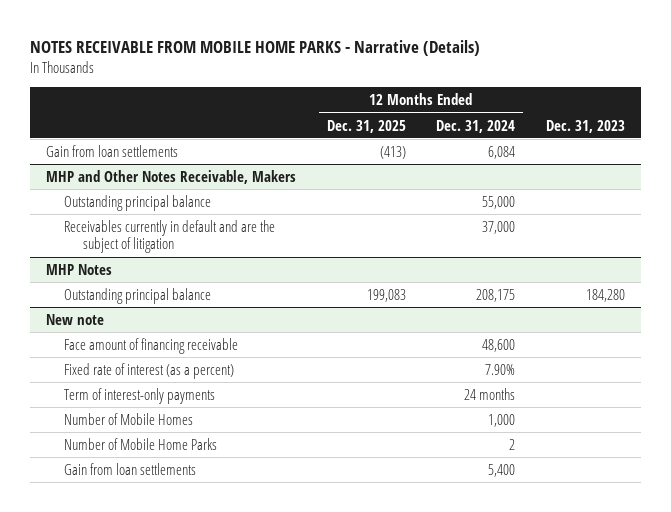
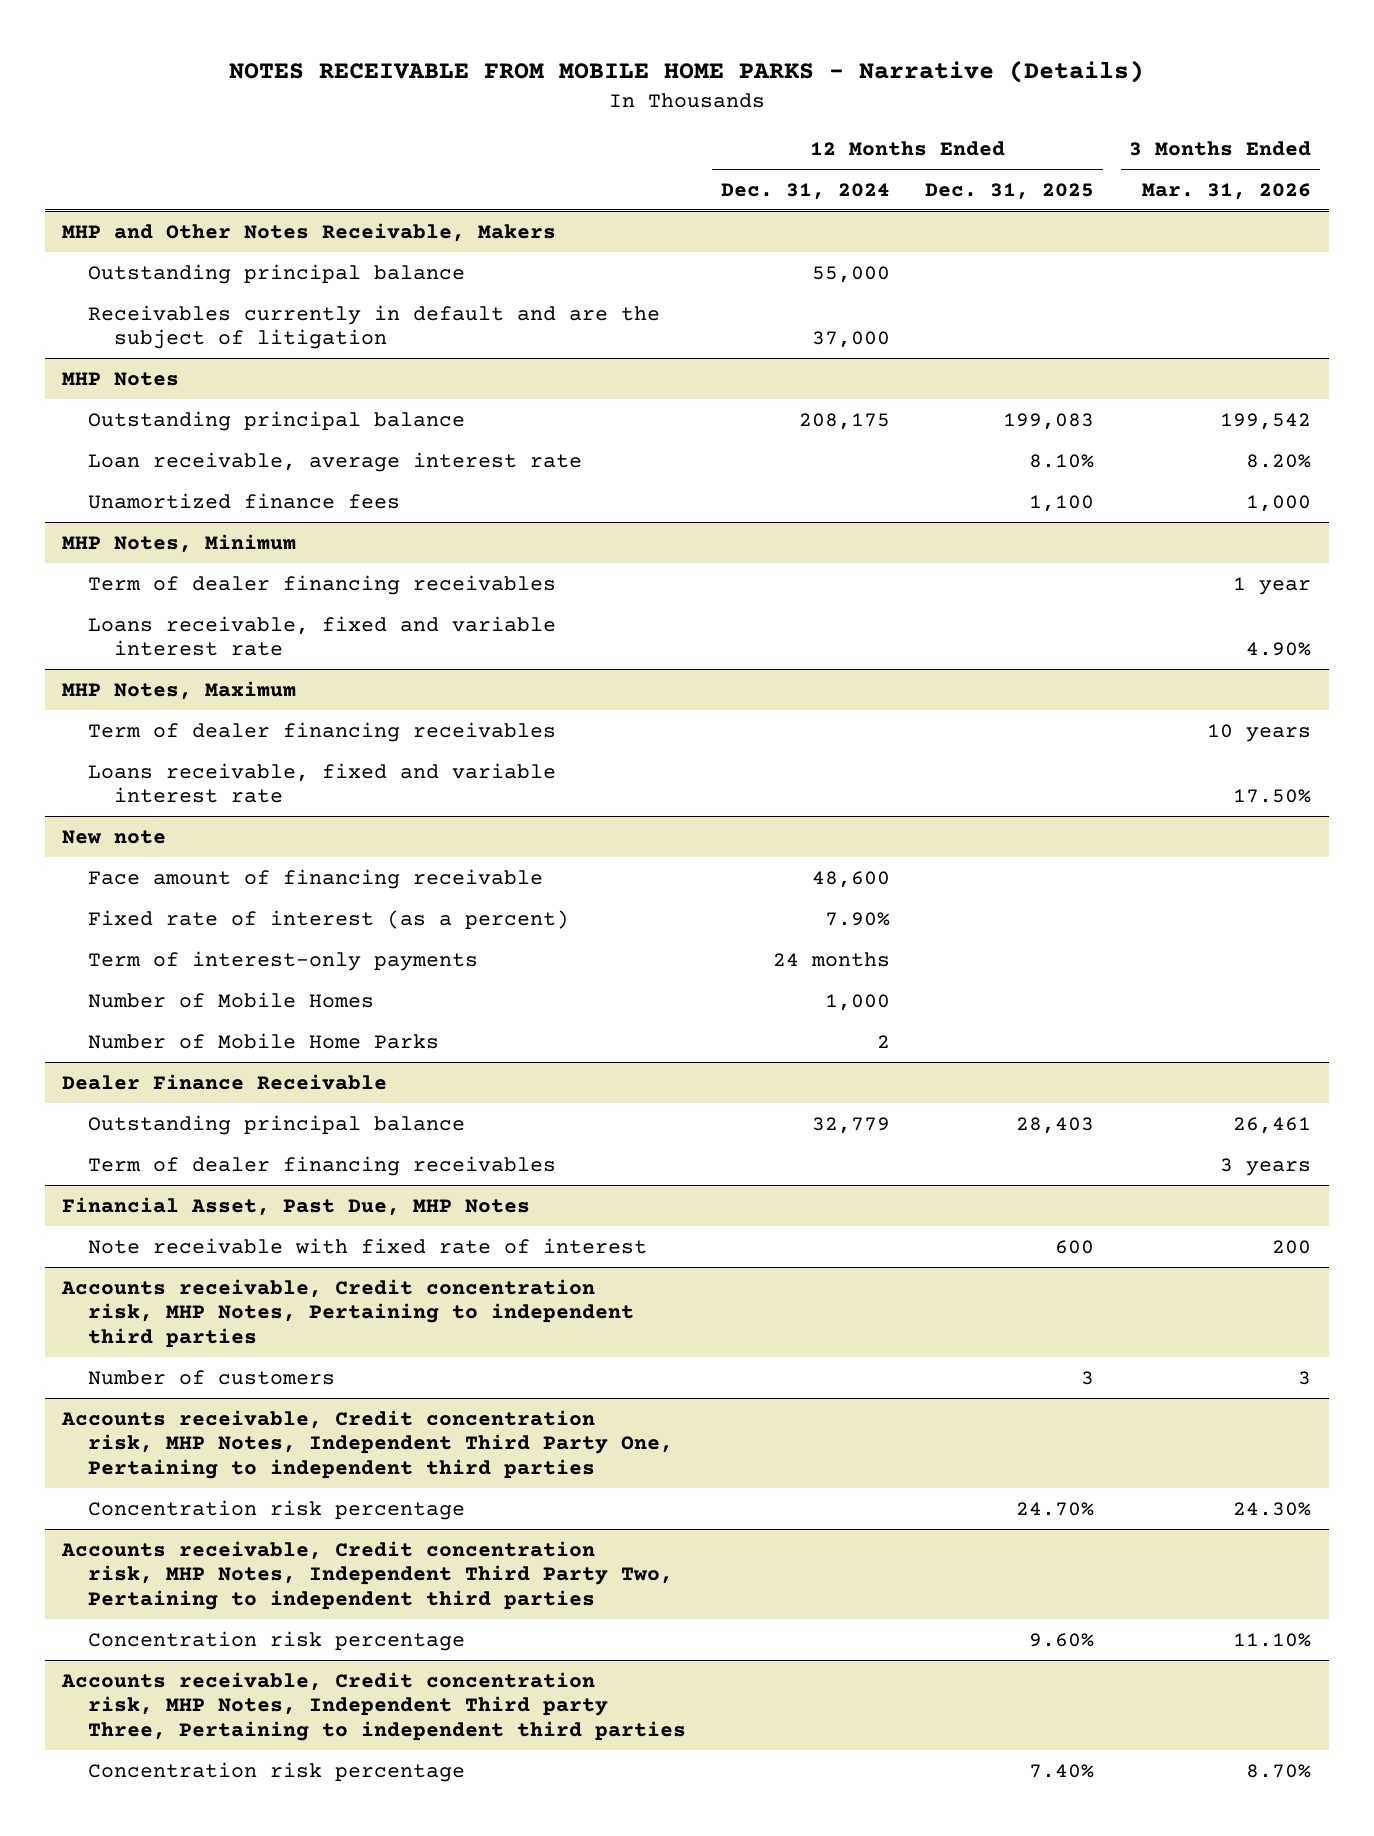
- | 12 Months Ended Dec. 31, 2025 | 12 Months Ended Dec. 31, 2024 | Dec. 31, 2023
+ | 12 Months Ended Dec. 31, 2024 | 12 Months Ended Dec. 31, 2025 | 3 Months Ended Mar. 31, 2026
- Gain from loan settlements | (413) | 6,084 |
@ MHP Notes
+ Loan receivable, average interest rate | | 8.10% | 8.20%
+ Unamortized finance fees | | 1,100 | 1,000
+ MHP Notes, Minimum
+ Term of dealer financing receivables | | | 1 year
+ Loans receivable, fixed and variable interest rate | | | 4.90%
+ MHP Notes, Maximum
+ Term of dealer financing receivables | | | 10 years
+ Loans receivable, fixed and variable interest rate | | | 17.50%
@ New note
- Gain from loan settlements | | 5,400 |
+ Dealer Finance Receivable
+ Outstanding principal balance | 32,779 | 28,403 | 26,461
+ Term of dealer financing receivables | | | 3 years
+ Financial Asset, Past Due, MHP Notes
+ Note receivable with fixed rate of interest | | 600 | 200
+ Accounts receivable, Credit concentration risk, MHP Notes, Pertaining to independent third parties
+ Number of customers | | 3 | 3
+ Accounts receivable, Credit concentration risk, MHP Notes, Independent Third Party One, Pertaining to independent third parties
+ Concentration risk percentage | | 24.70% | 24.30%
+ Accounts receivable, Credit concentration risk, MHP Notes, Independent Third Party Two, Pertaining to independent third parties
+ Concentration risk percentage | | 9.60% | 11.10%
+ Accounts receivable, Credit concentration risk, MHP Notes, Independent Third party Three, Pertaining to independent third parties
+ Concentration risk percentage | | 7.40% | 8.70%

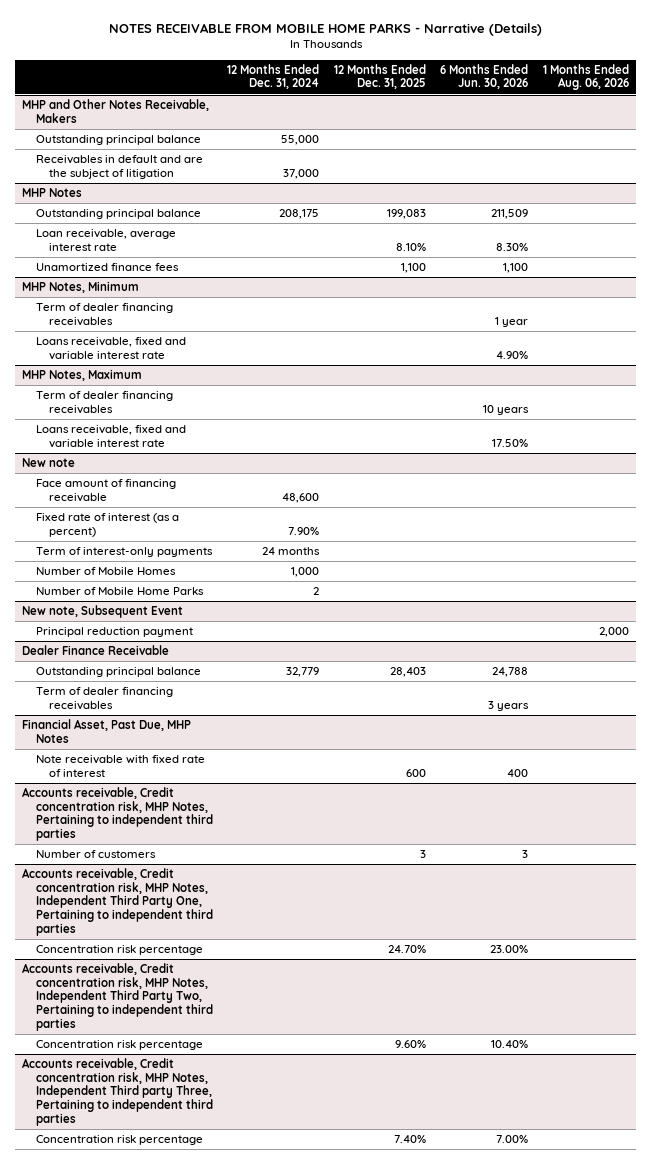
- | 12 Months Ended Dec. 31, 2024 | 12 Months Ended Dec. 31, 2025 | 3 Months Ended Mar. 31, 2026
+ | 12 Months Ended Dec. 31, 2024 | 12 Months Ended Dec. 31, 2025 | 6 Months Ended Jun. 30, 2026 | 1 Months Ended Aug. 06, 2026
@ MHP and Other Notes Receivable, Makers
- Receivables currently in default and are the subject of litigation | 37,000 | |
+ Receivables in default and are the subject of litigation | 37,000 | | |
+ New note, Subsequent Event
+ Principal reduction payment | | | | 2,000

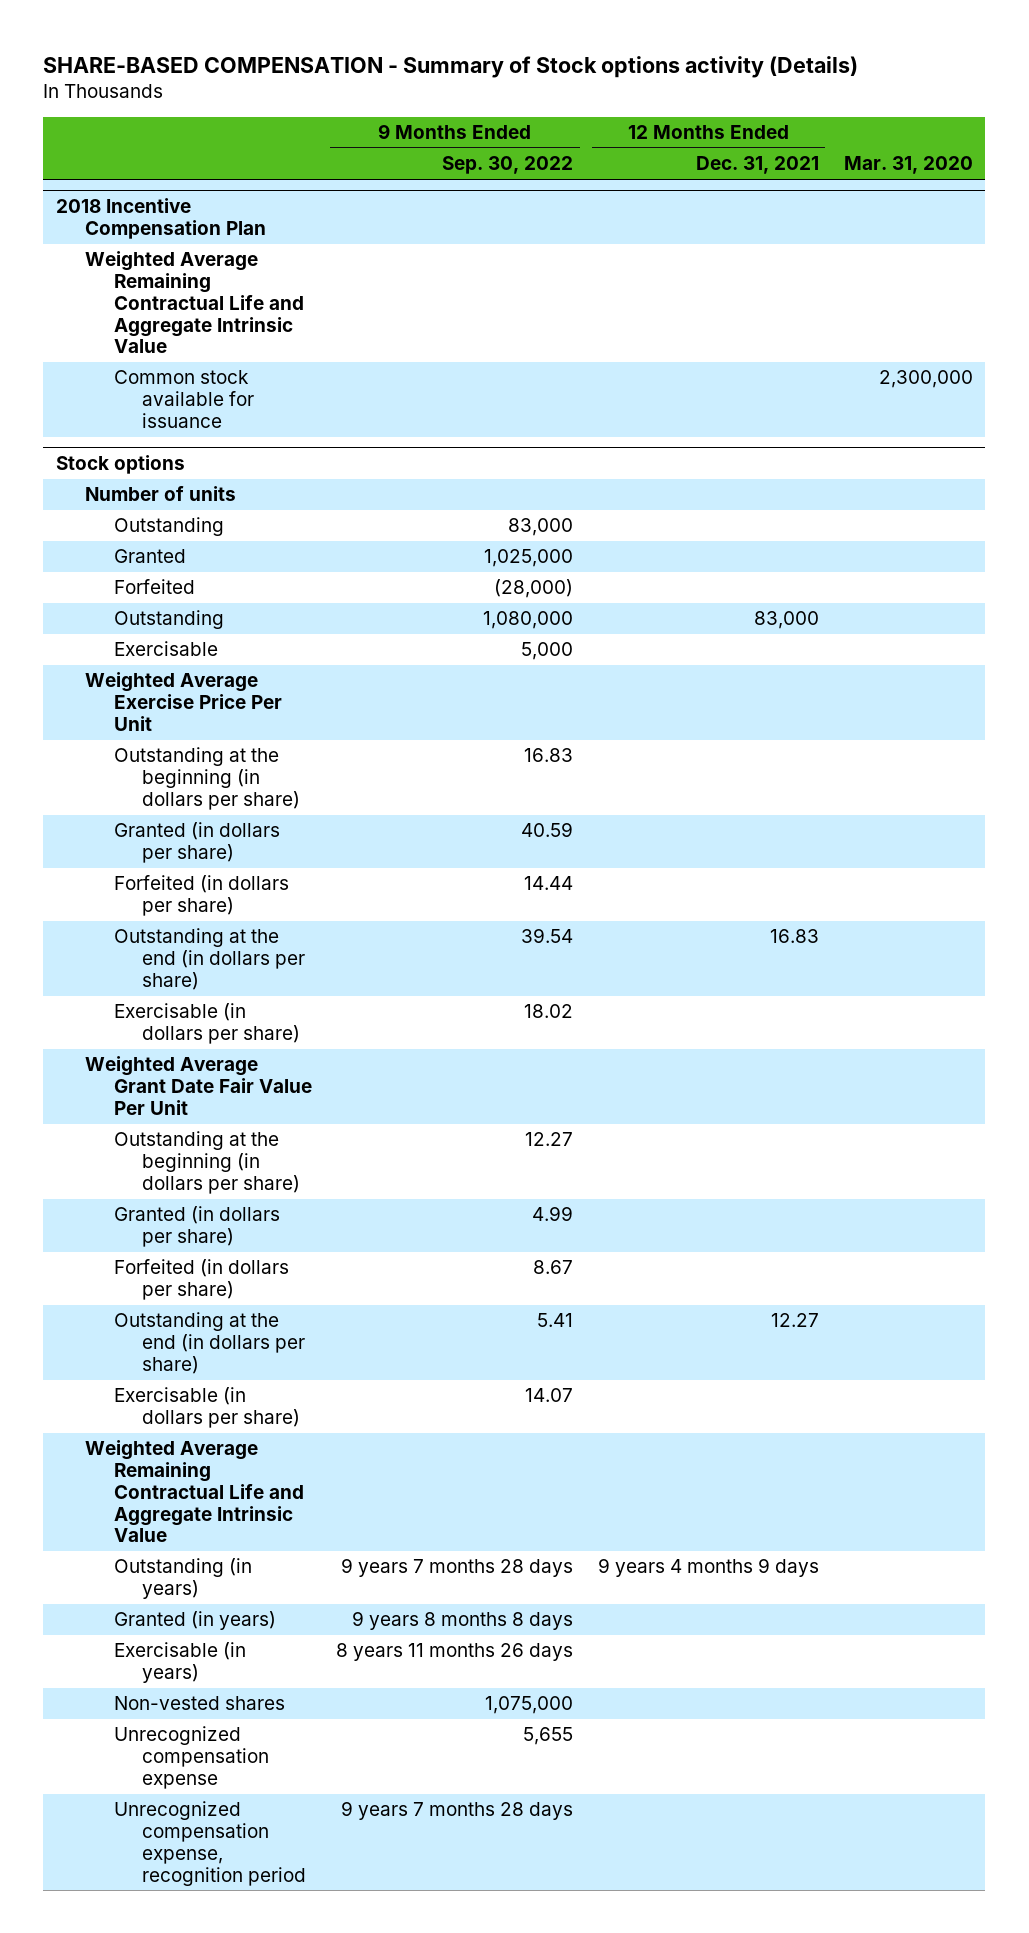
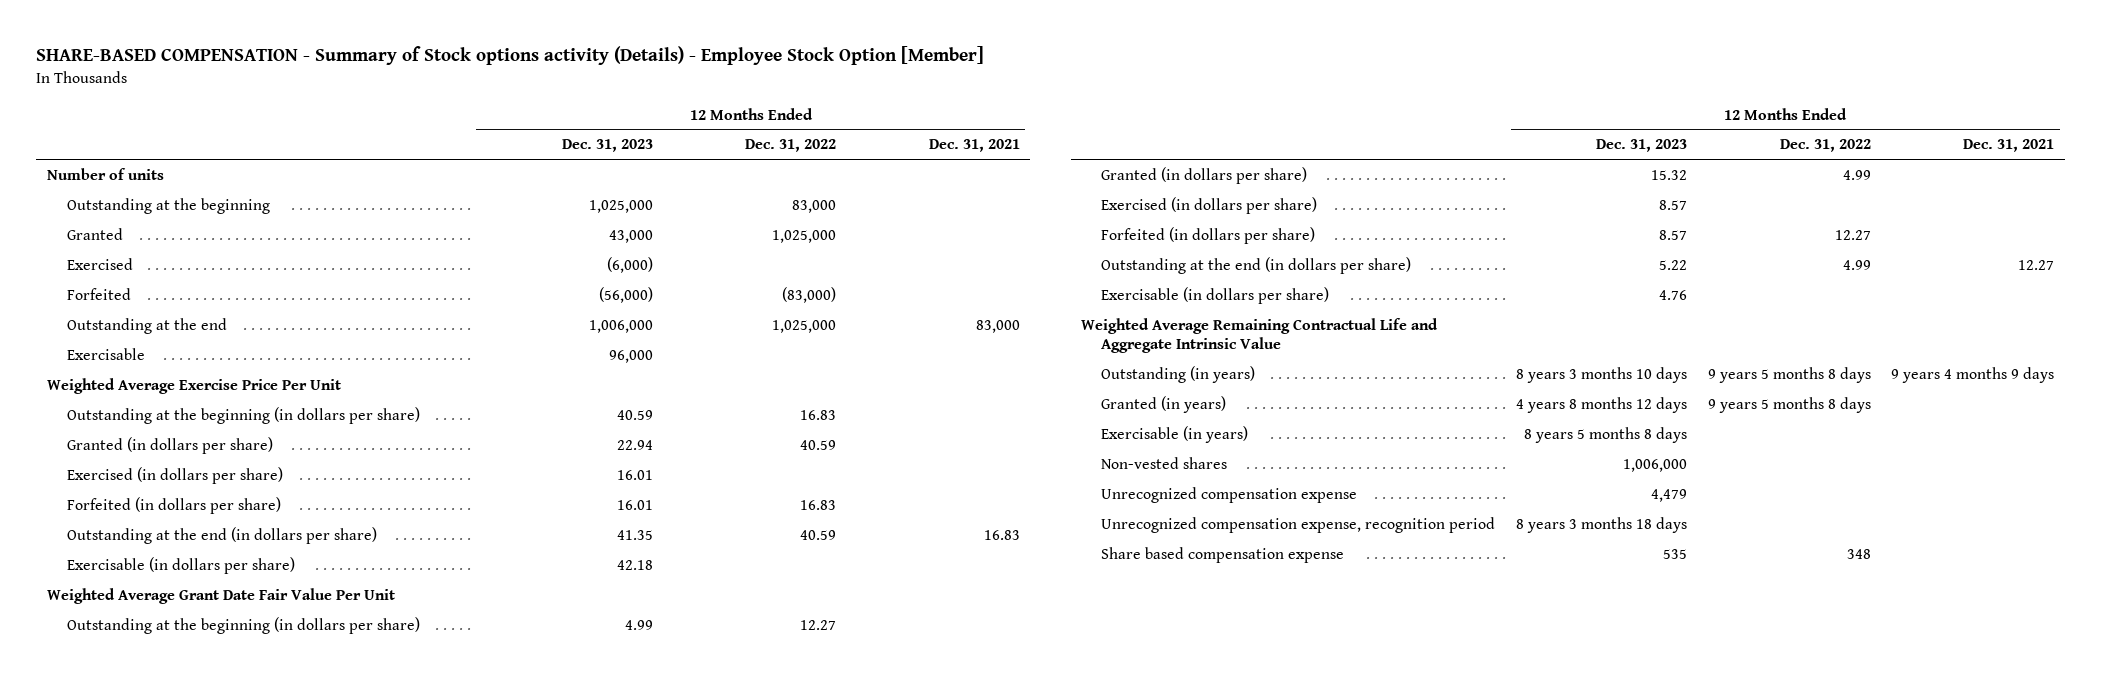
- SHARE-BASED COMPENSATION - Summary of Stock options activity (Details)
+ SHARE-BASED COMPENSATION - Summary of Stock options activity (Details) - Employee Stock Option [Member]
- | 9 Months Ended Sep. 30, 2022 | 12 Months Ended Dec. 31, 2021 | Mar. 31, 2020
+ | 12 Months Ended Dec. 31, 2023 | 12 Months Ended Dec. 31, 2022 | 12 Months Ended Dec. 31, 2021
- 2018 Incentive Compensation Plan
- Weighted Average Remaining Contractual Life and Aggregate Intrinsic Value
- Common stock available for issuance | | | 2,300,000
- Stock options
- Outstanding | 83,000 | |
+ Outstanding at the beginning | 1,025,000 | 83,000 |
+ Exercised | (6,000) | |
- Outstanding | 1,080,000 | 83,000 |
+ Outstanding at the end | 1,006,000 | 1,025,000 | 83,000
+ Exercised (in dollars per share) | 16.01 | |
+ Exercised (in dollars per share) | 8.57 | |
+ Share based compensation expense | 535 | 348 |

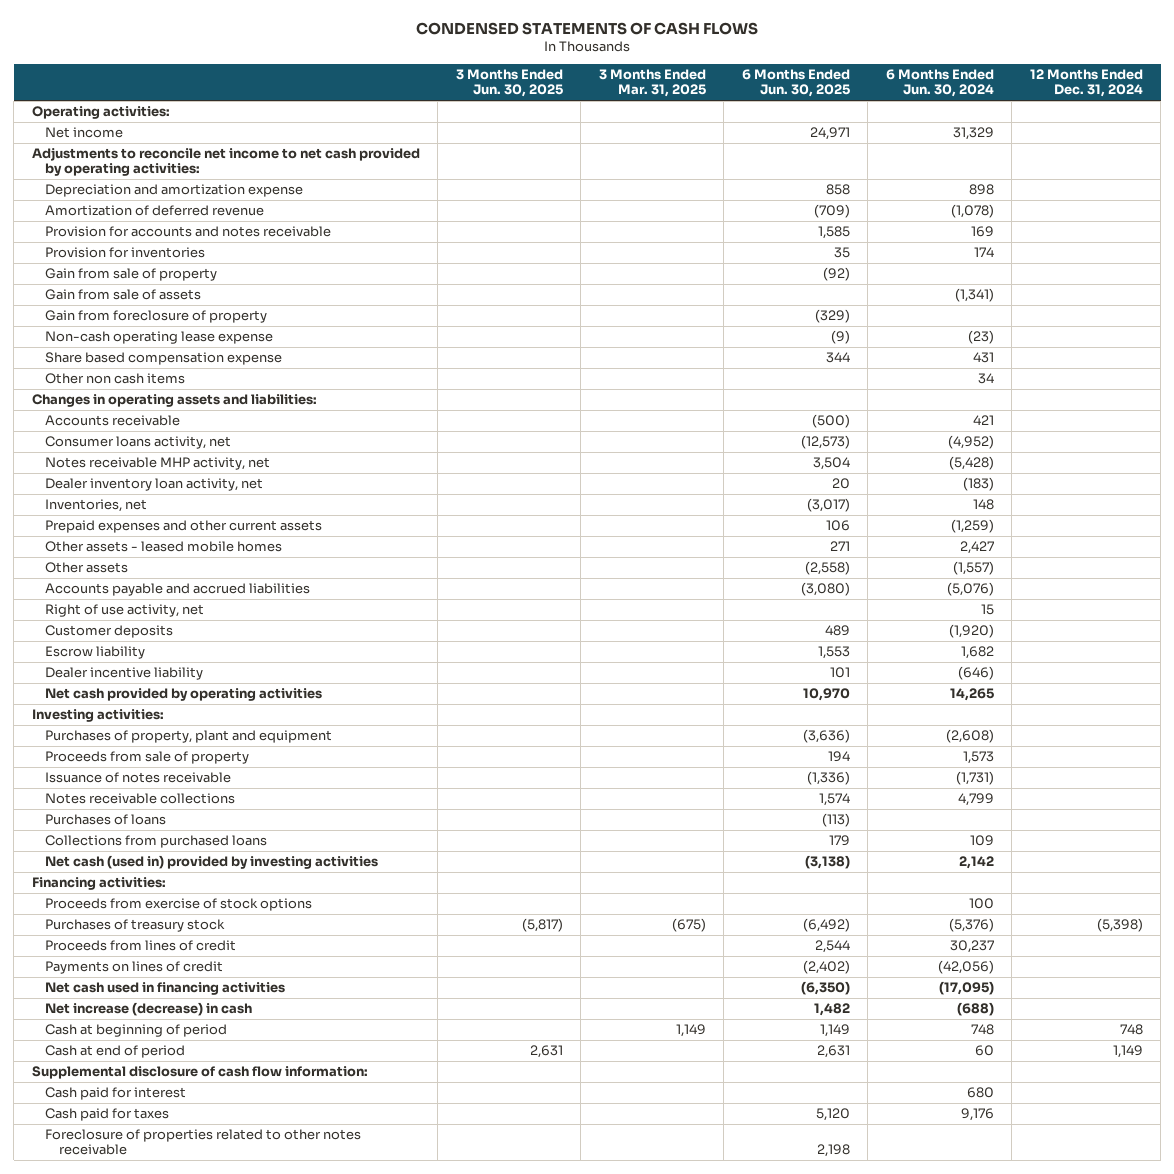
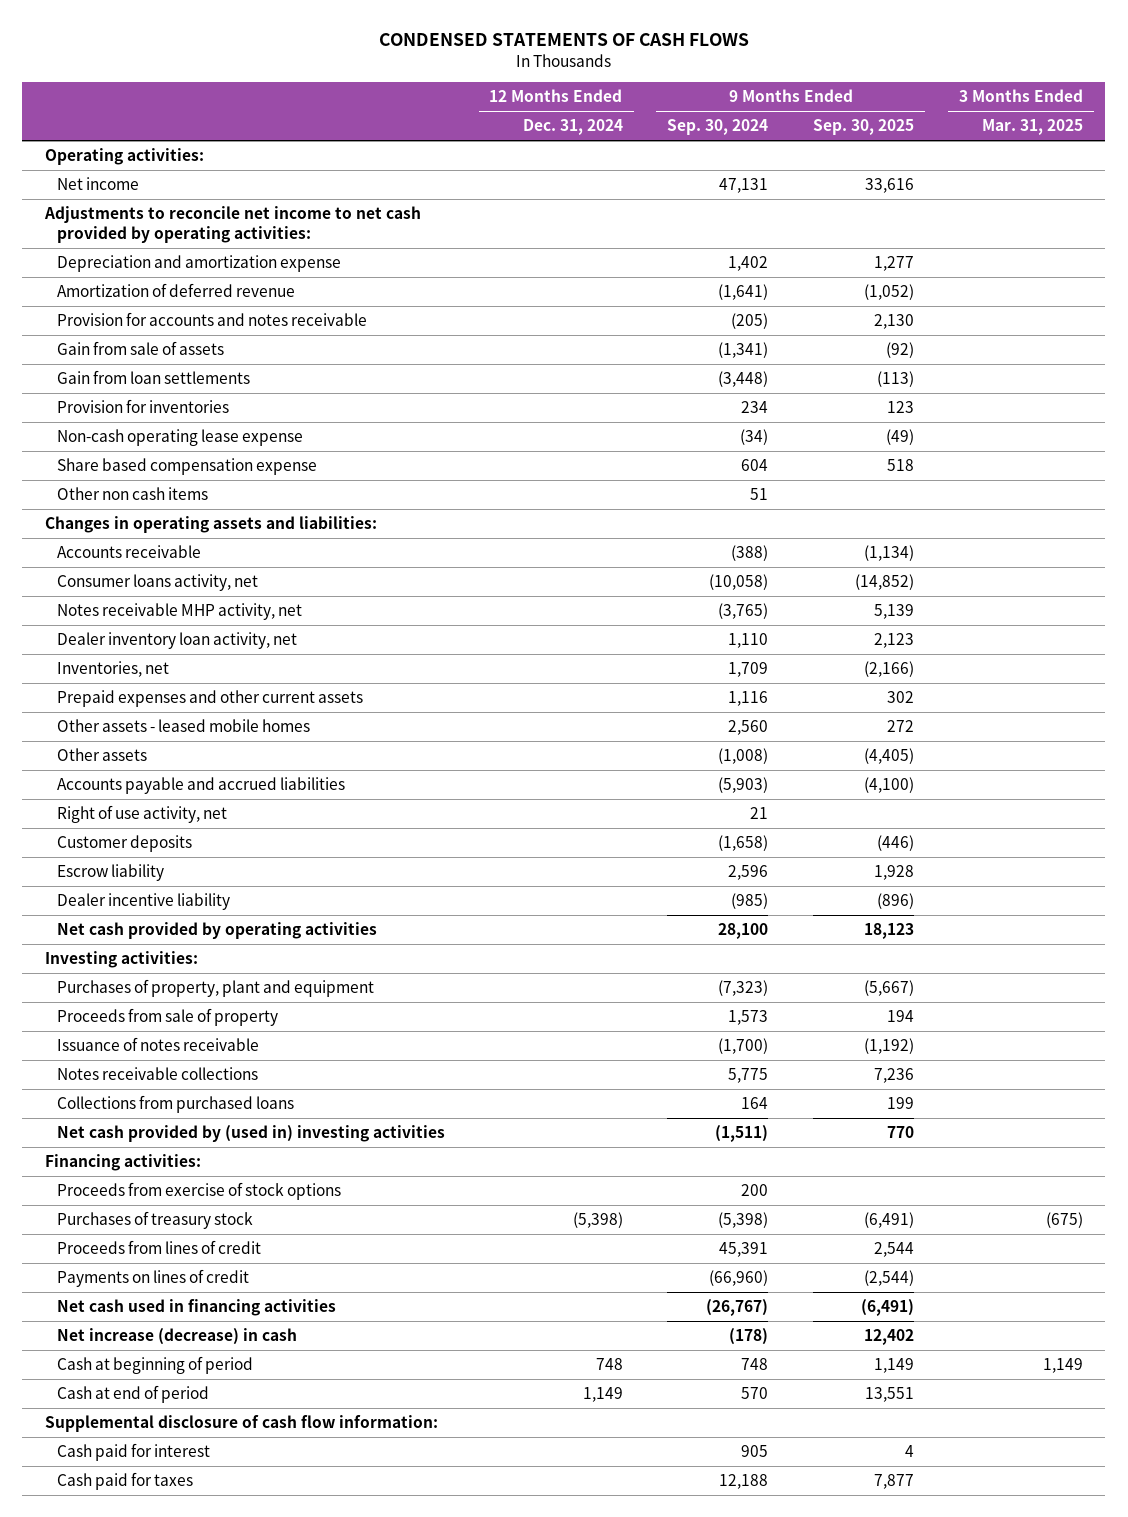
- | 3 Months Ended Jun. 30, 2025 | 3 Months Ended Mar. 31, 2025 | 6 Months Ended Jun. 30, 2025 | 6 Months Ended Jun. 30, 2024 | 12 Months Ended Dec. 31, 2024
+ | 12 Months Ended Dec. 31, 2024 | 9 Months Ended Sep. 30, 2024 | 9 Months Ended Sep. 30, 2025 | 3 Months Ended Mar. 31, 2025
- Gain from sale of property | | | (92) | |
- Gain from foreclosure of property | | | (329) | |
+ Gain from loan settlements | | (3,448) | (113) |
moved down: Provision for inventories | | 234 | 123 |
- Purchases of loans | | | (113) | |
- Net cash (used in) provided by investing activities | | | (3,138) | 2,142 |
+ Net cash provided by (used in) investing activities | | (1,511) | 770 |
- Foreclosure of properties related to other notes receivable | | | 2,198 | |

